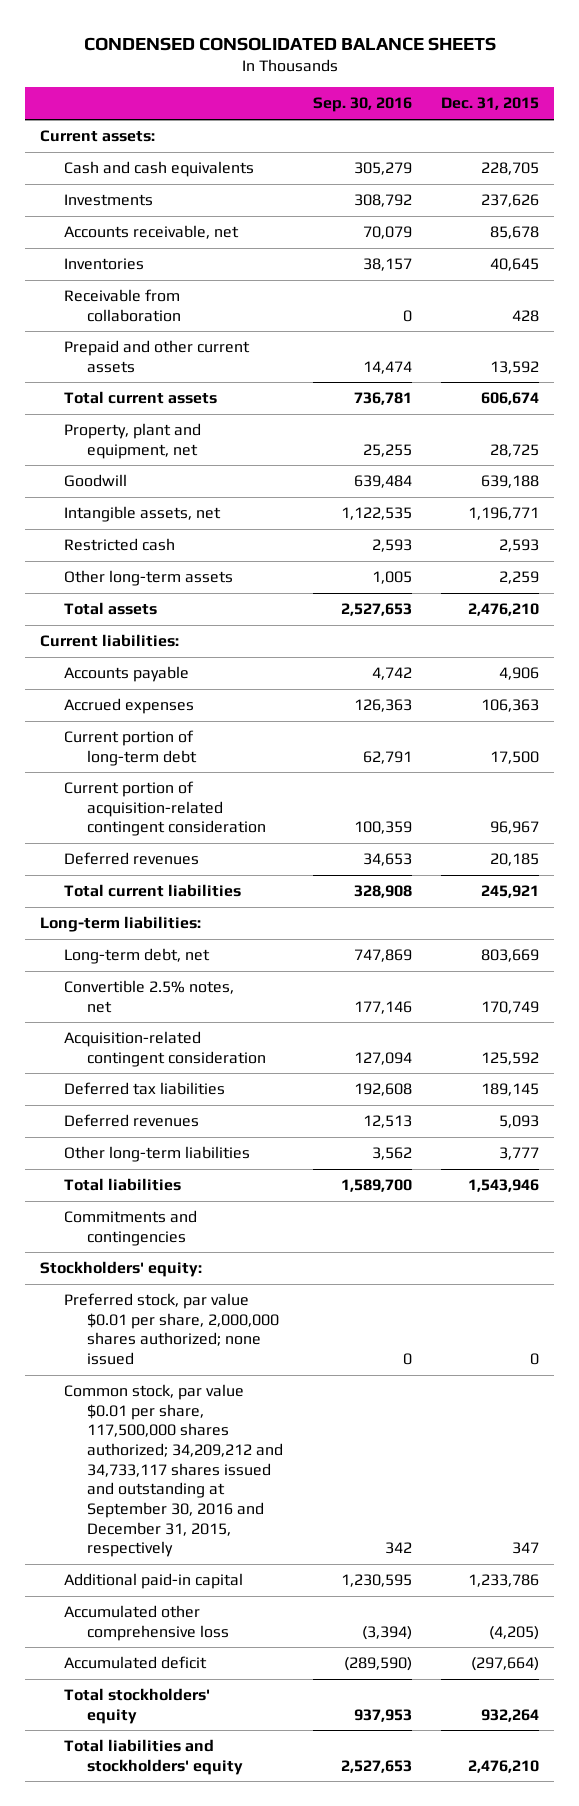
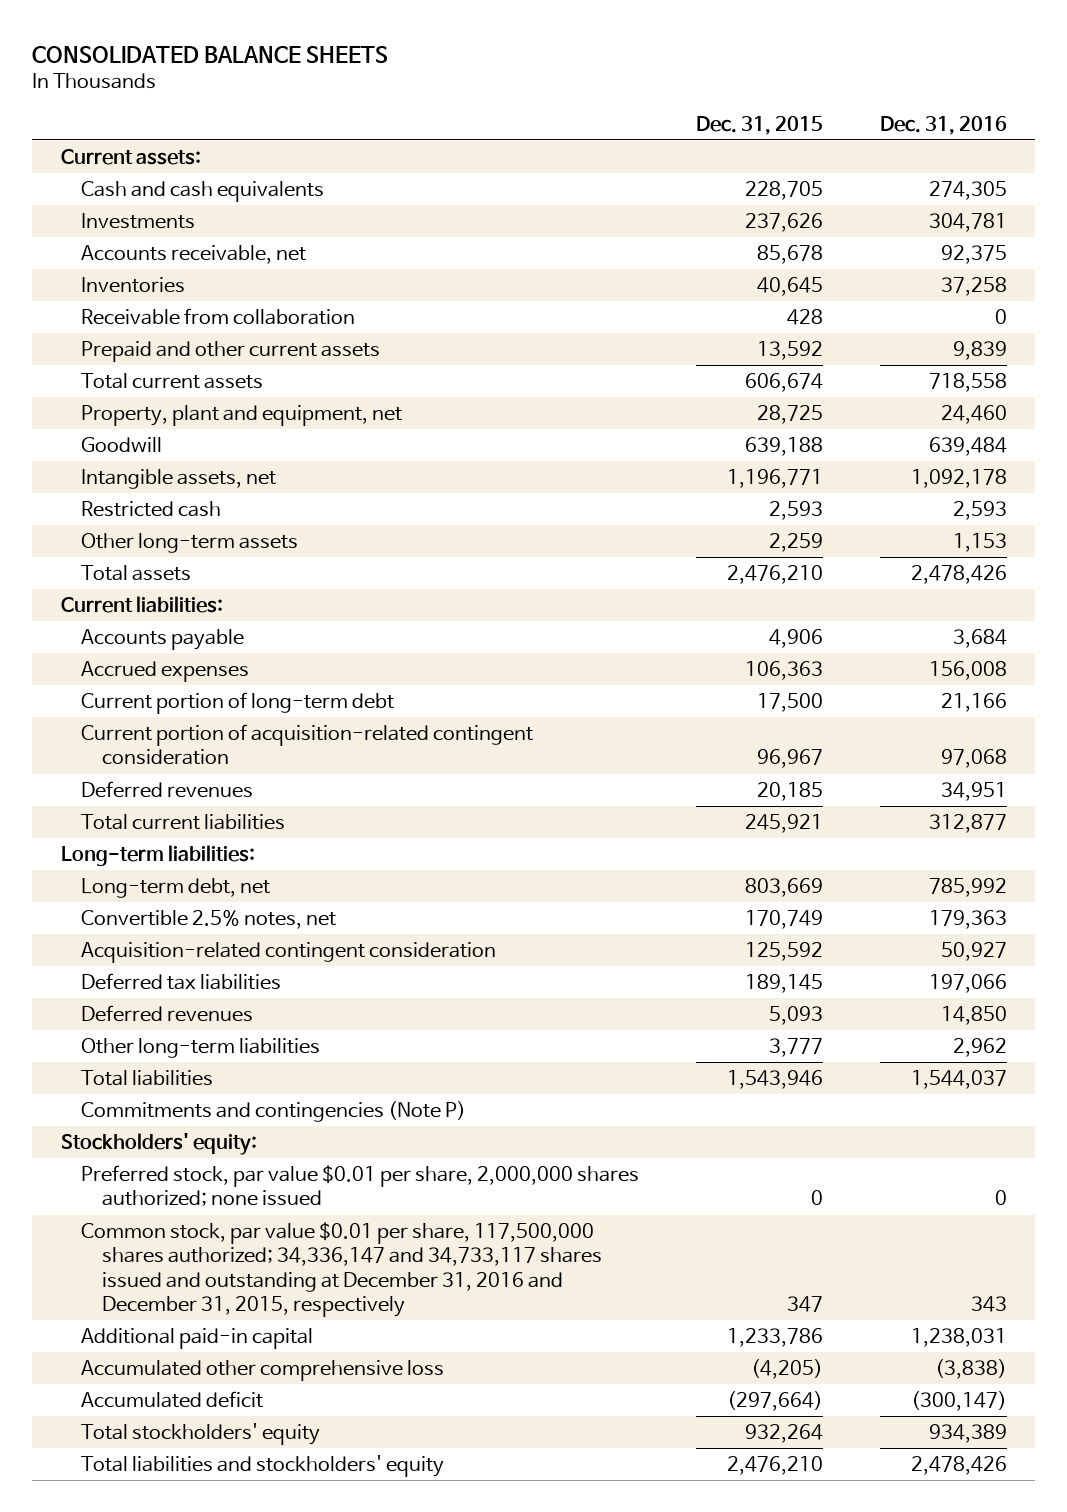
- CONDENSED CONSOLIDATED BALANCE SHEETS
+ CONSOLIDATED BALANCE SHEETS
- | Sep. 30, 2016 | Dec. 31, 2015
+ | Dec. 31, 2015 | Dec. 31, 2016
- Commitments and contingencies
+ Commitments and contingencies (Note P)
- Common stock, par value $0.01 per share, 117,500,000 shares authorized; 34,209,212 and 34,733,117 shares issued and outstanding at September 30, 2016 and December 31, 2015, respectively | 342 | 347
+ Common stock, par value $0.01 per share, 117,500,000 shares authorized; 34,336,147 and 34,733,117 shares issued and outstanding at December 31, 2016 and December 31, 2015, respectively | 347 | 343

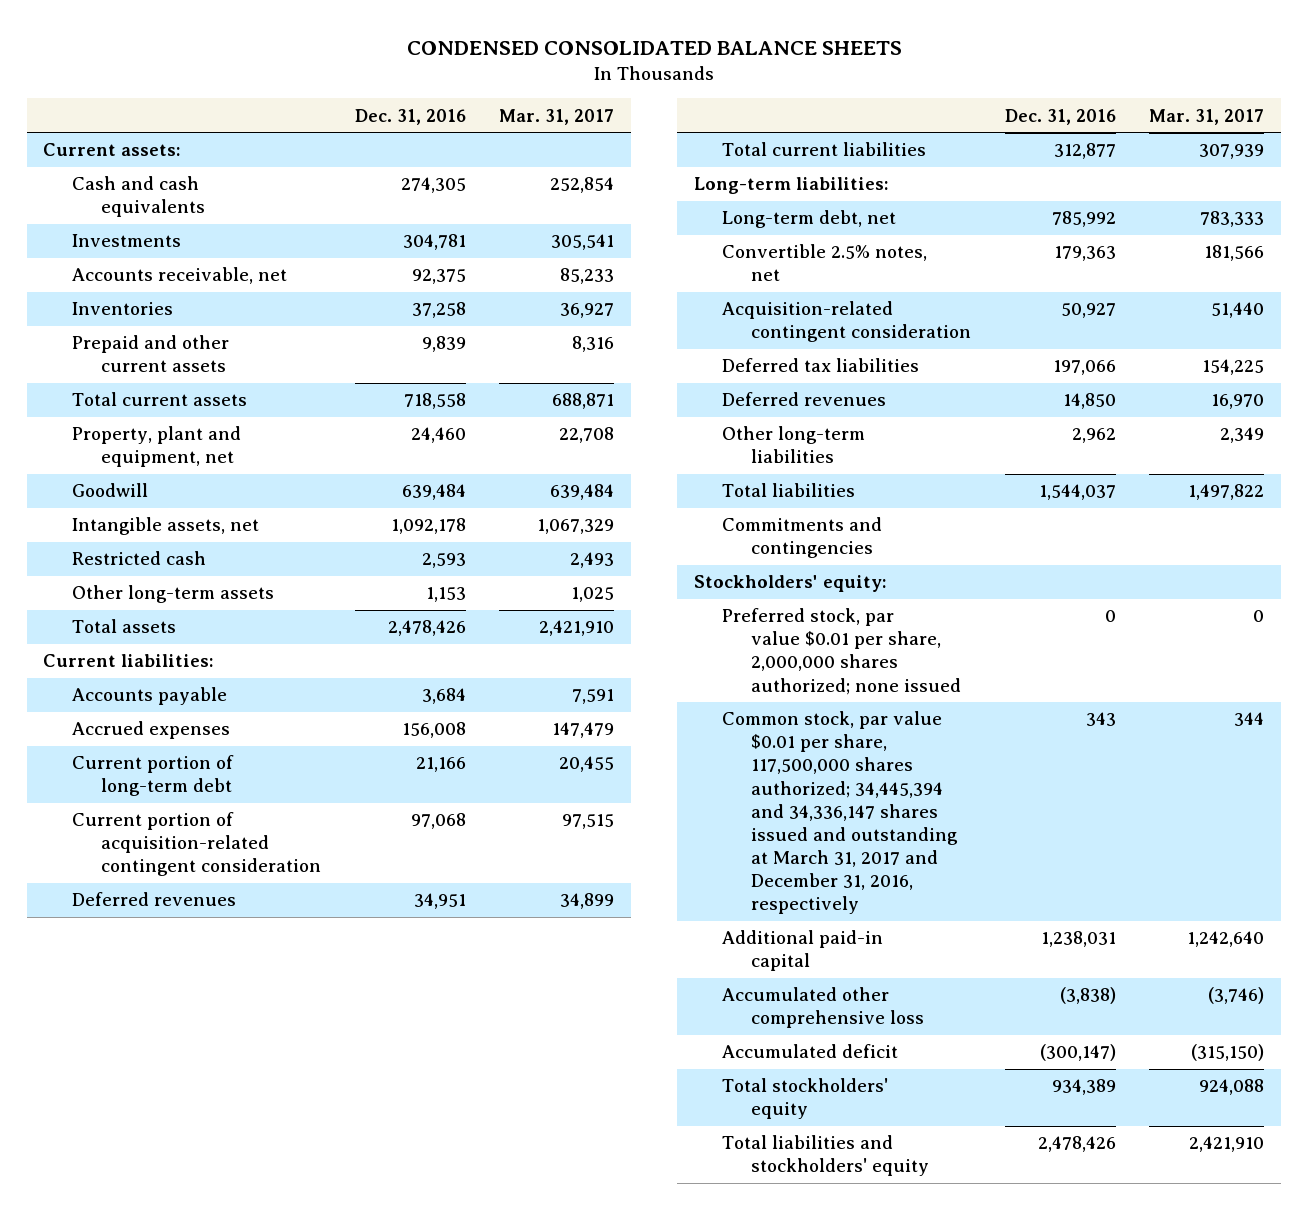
- CONSOLIDATED BALANCE SHEETS
+ CONDENSED CONSOLIDATED BALANCE SHEETS
- | Dec. 31, 2015 | Dec. 31, 2016
+ | Dec. 31, 2016 | Mar. 31, 2017
- Receivable from collaboration | 428 | 0
- Commitments and contingencies (Note P)
+ Commitments and contingencies
- Common stock, par value $0.01 per share, 117,500,000 shares authorized; 34,336,147 and 34,733,117 shares issued and outstanding at December 31, 2016 and December 31, 2015, respectively | 347 | 343
+ Common stock, par value $0.01 per share, 117,500,000 shares authorized; 34,445,394 and 34,336,147 shares issued and outstanding at March 31, 2017 and December 31, 2016, respectively | 343 | 344

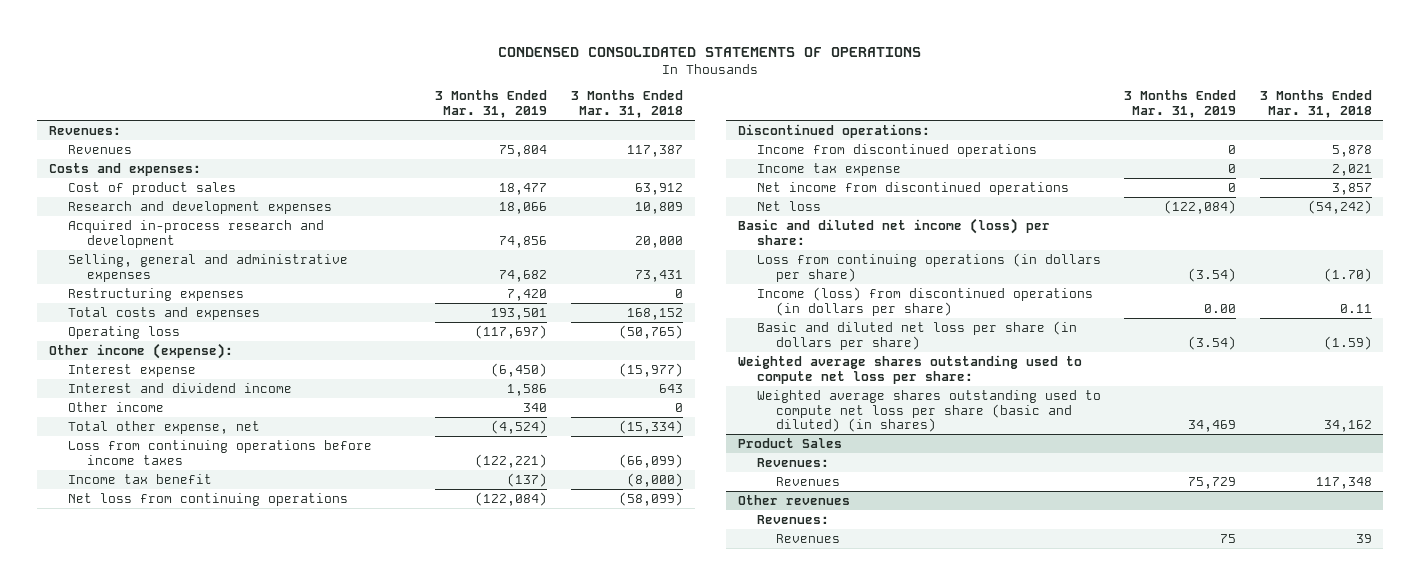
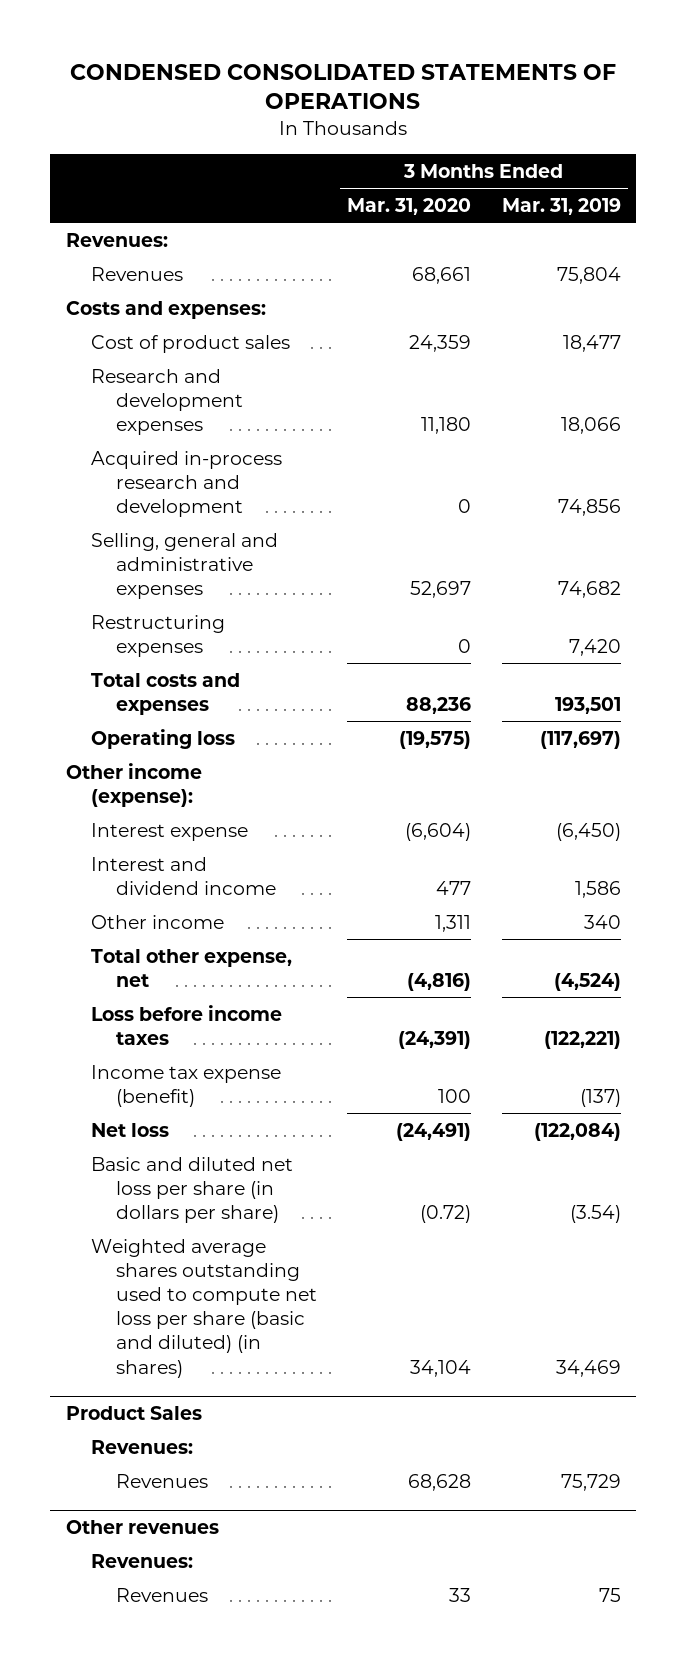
- | 3 Months Ended Mar. 31, 2019 | 3 Months Ended Mar. 31, 2018
+ | 3 Months Ended Mar. 31, 2020 | 3 Months Ended Mar. 31, 2019
- Loss from continuing operations before income taxes | (122,221) | (66,099)
- Income tax benefit | (137) | (8,000)
- Net loss from continuing operations | (122,084) | (58,099)
- Discontinued operations:
- Income from discontinued operations | 0 | 5,878
- Income tax expense | 0 | 2,021
- Net income from discontinued operations | 0 | 3,857
+ Loss before income taxes | (24,391) | (122,221)
+ Income tax expense (benefit) | 100 | (137)
- Basic and diluted net income (loss) per share:
- Loss from continuing operations (in dollars per share) | (3.54) | (1.70)
- Income (loss) from discontinued operations (in dollars per share) | 0.00 | 0.11
- Weighted average shares outstanding used to compute net loss per share:

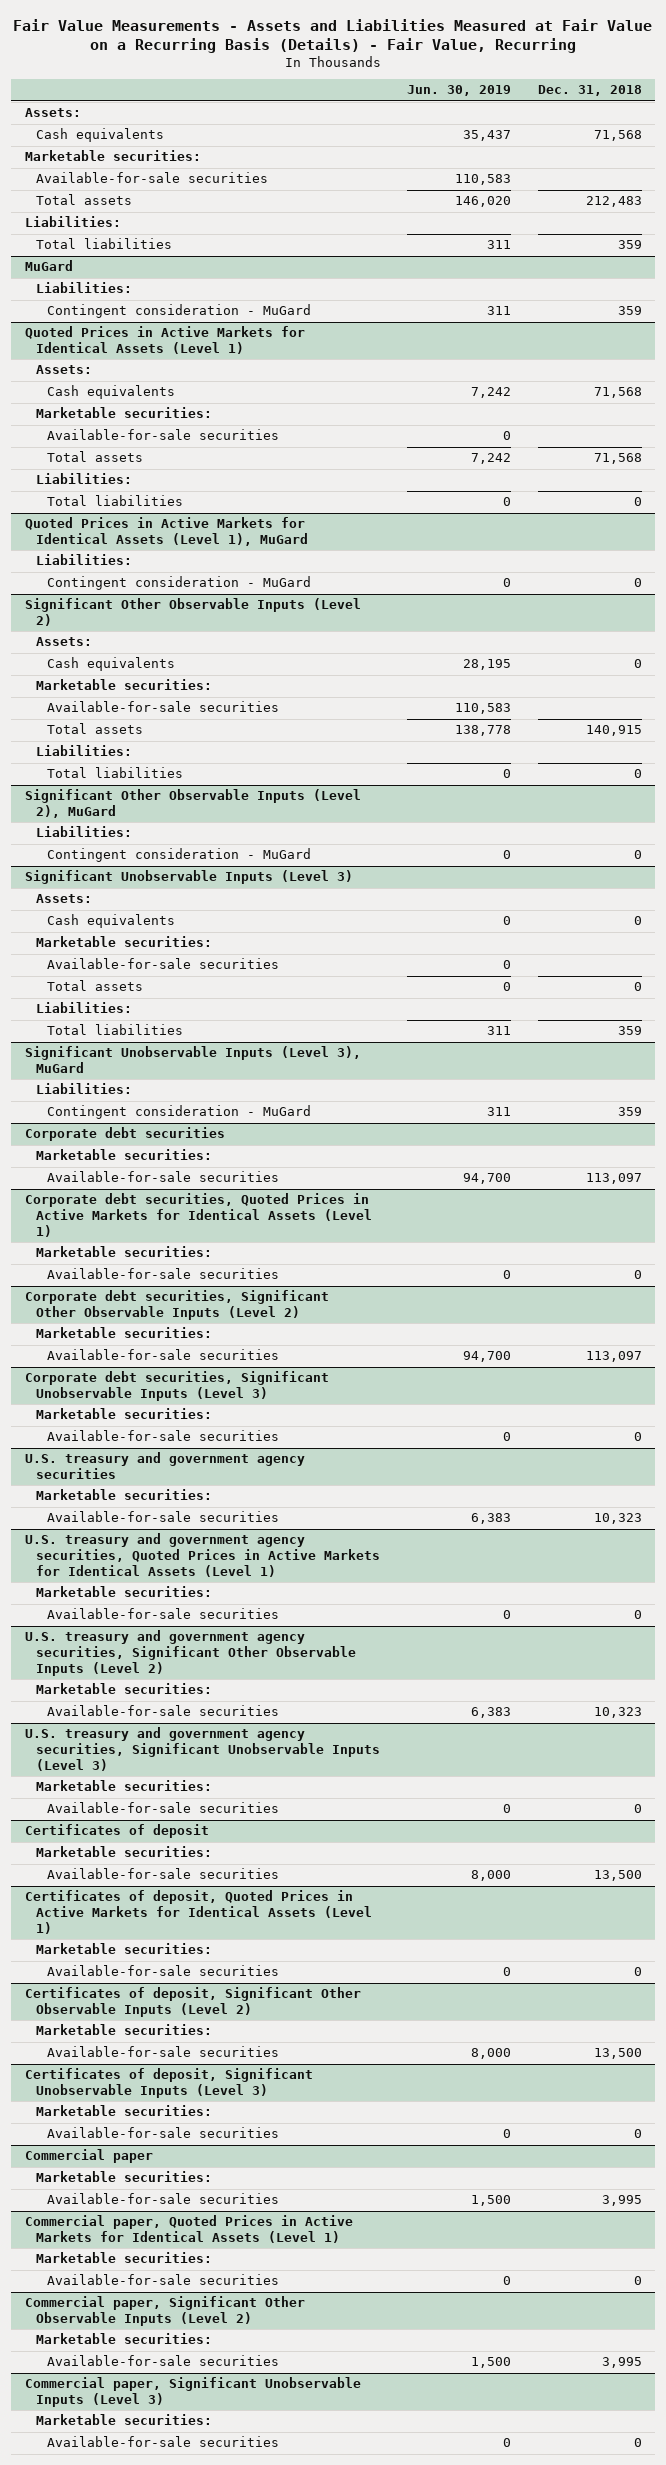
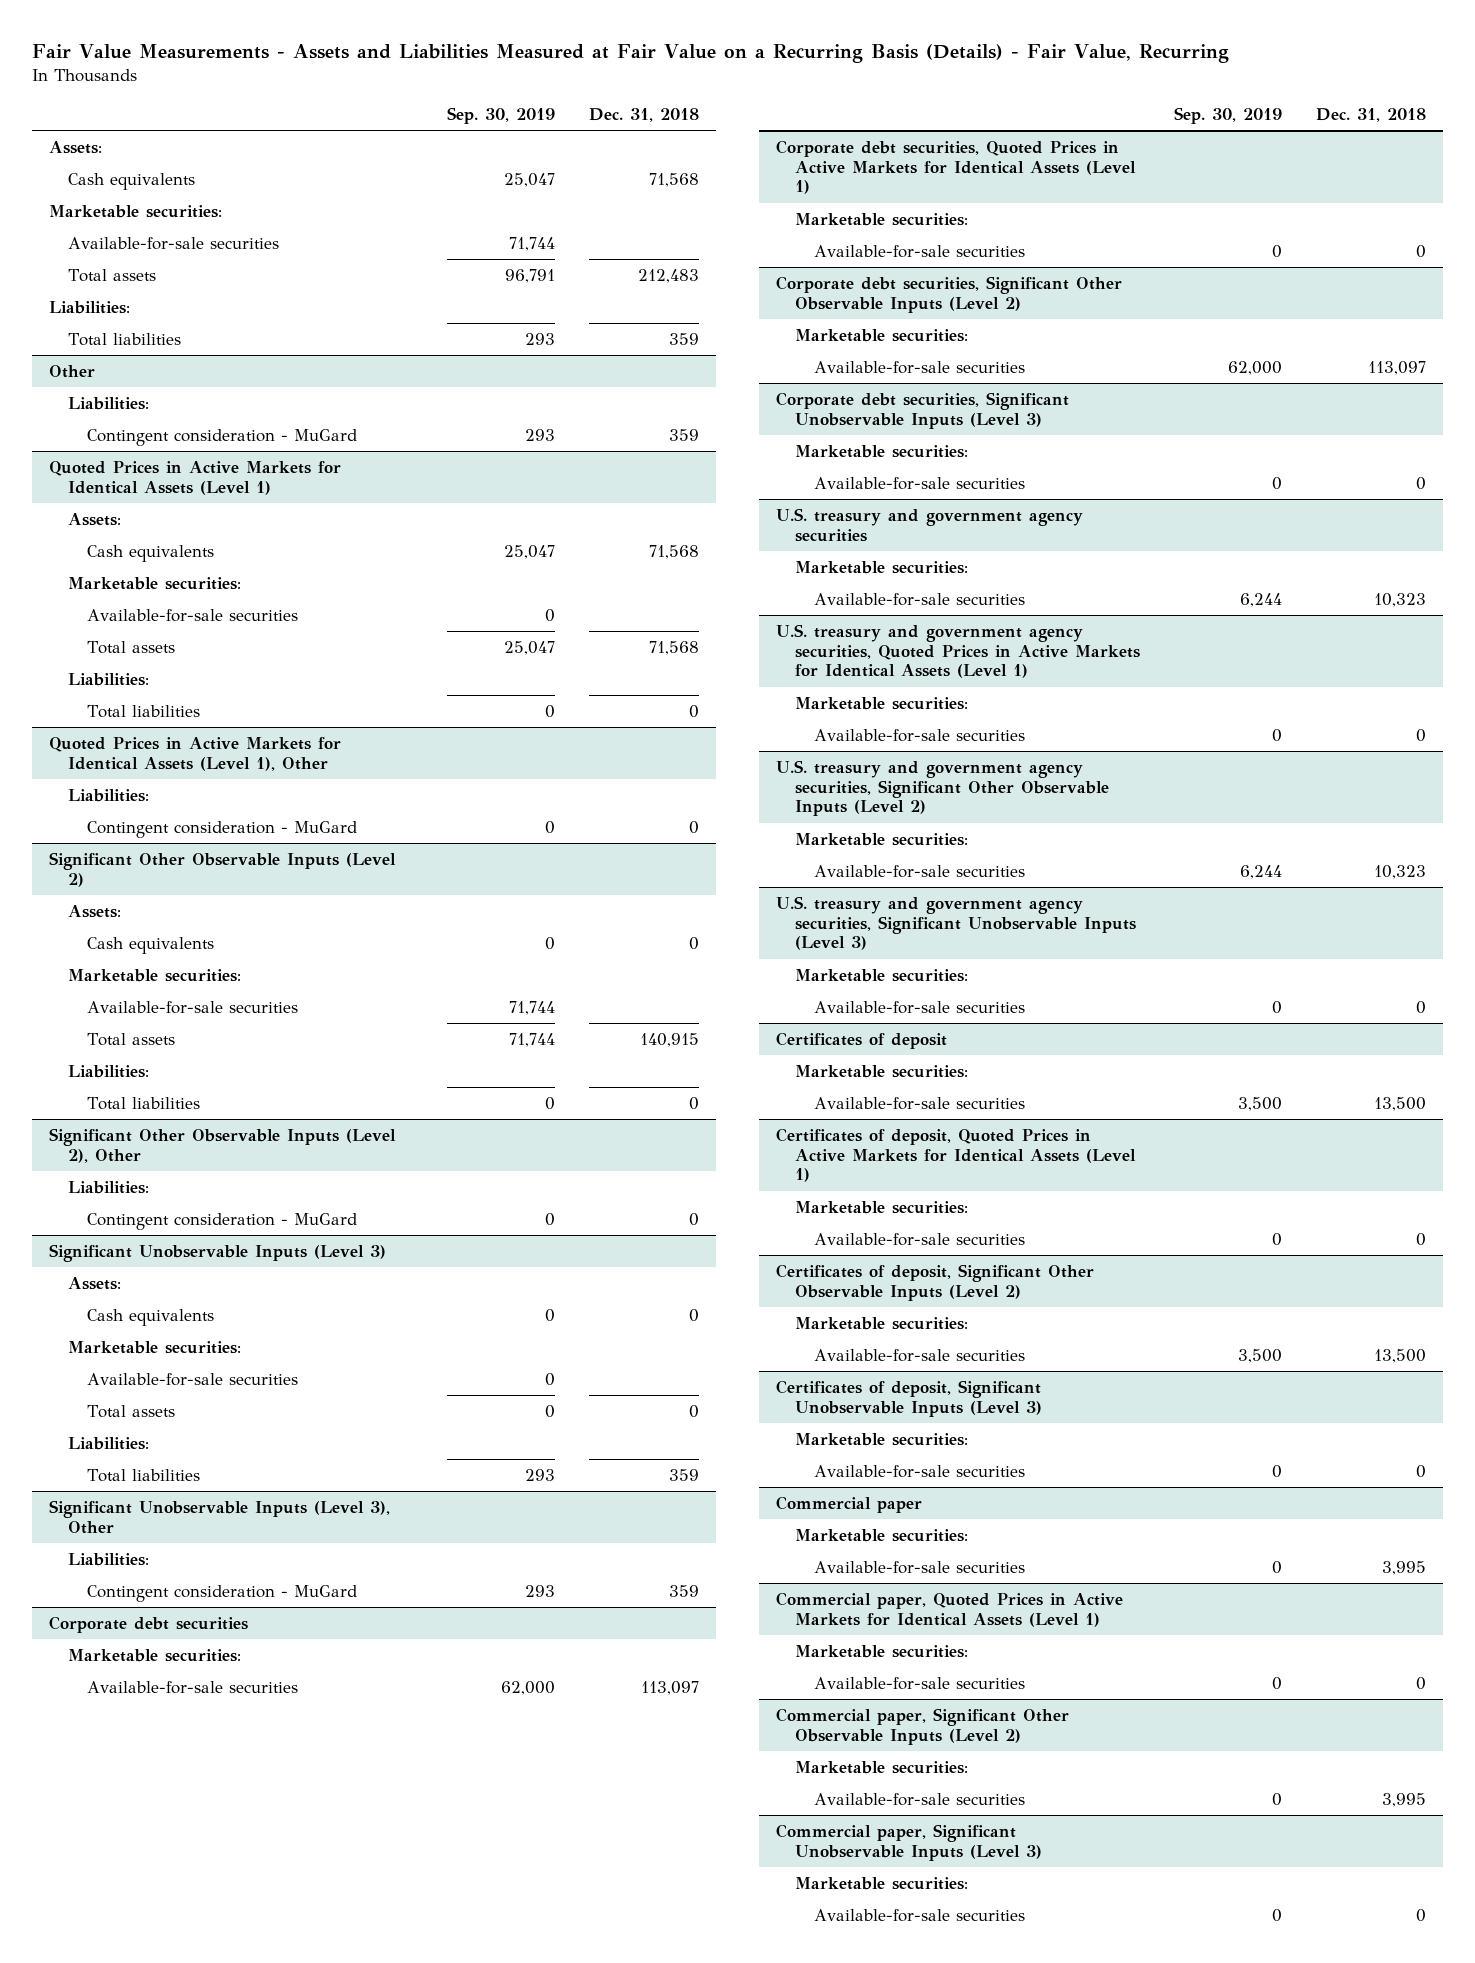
- | Jun. 30, 2019 | Dec. 31, 2018
+ | Sep. 30, 2019 | Dec. 31, 2018
- MuGard
+ Other
- Quoted Prices in Active Markets for Identical Assets (Level 1), MuGard
+ Quoted Prices in Active Markets for Identical Assets (Level 1), Other
- Significant Other Observable Inputs (Level 2), MuGard
+ Significant Other Observable Inputs (Level 2), Other
- Significant Unobservable Inputs (Level 3), MuGard
+ Significant Unobservable Inputs (Level 3), Other

